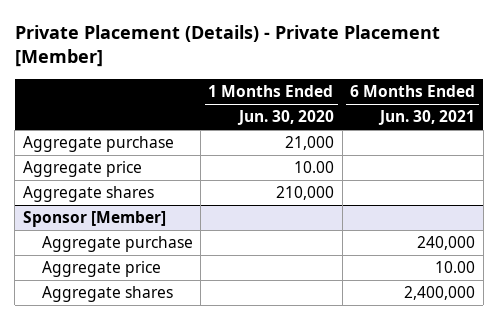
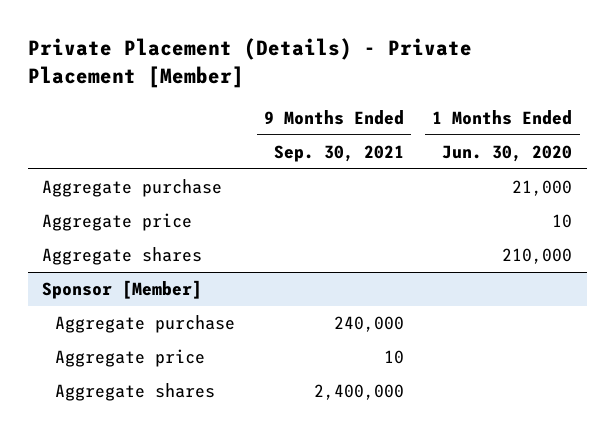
- | 1 Months Ended Jun. 30, 2020 | 6 Months Ended Jun. 30, 2021
+ | 9 Months Ended Sep. 30, 2021 | 1 Months Ended Jun. 30, 2020
- Aggregate price | 10.00 |
+ Aggregate price | | 10

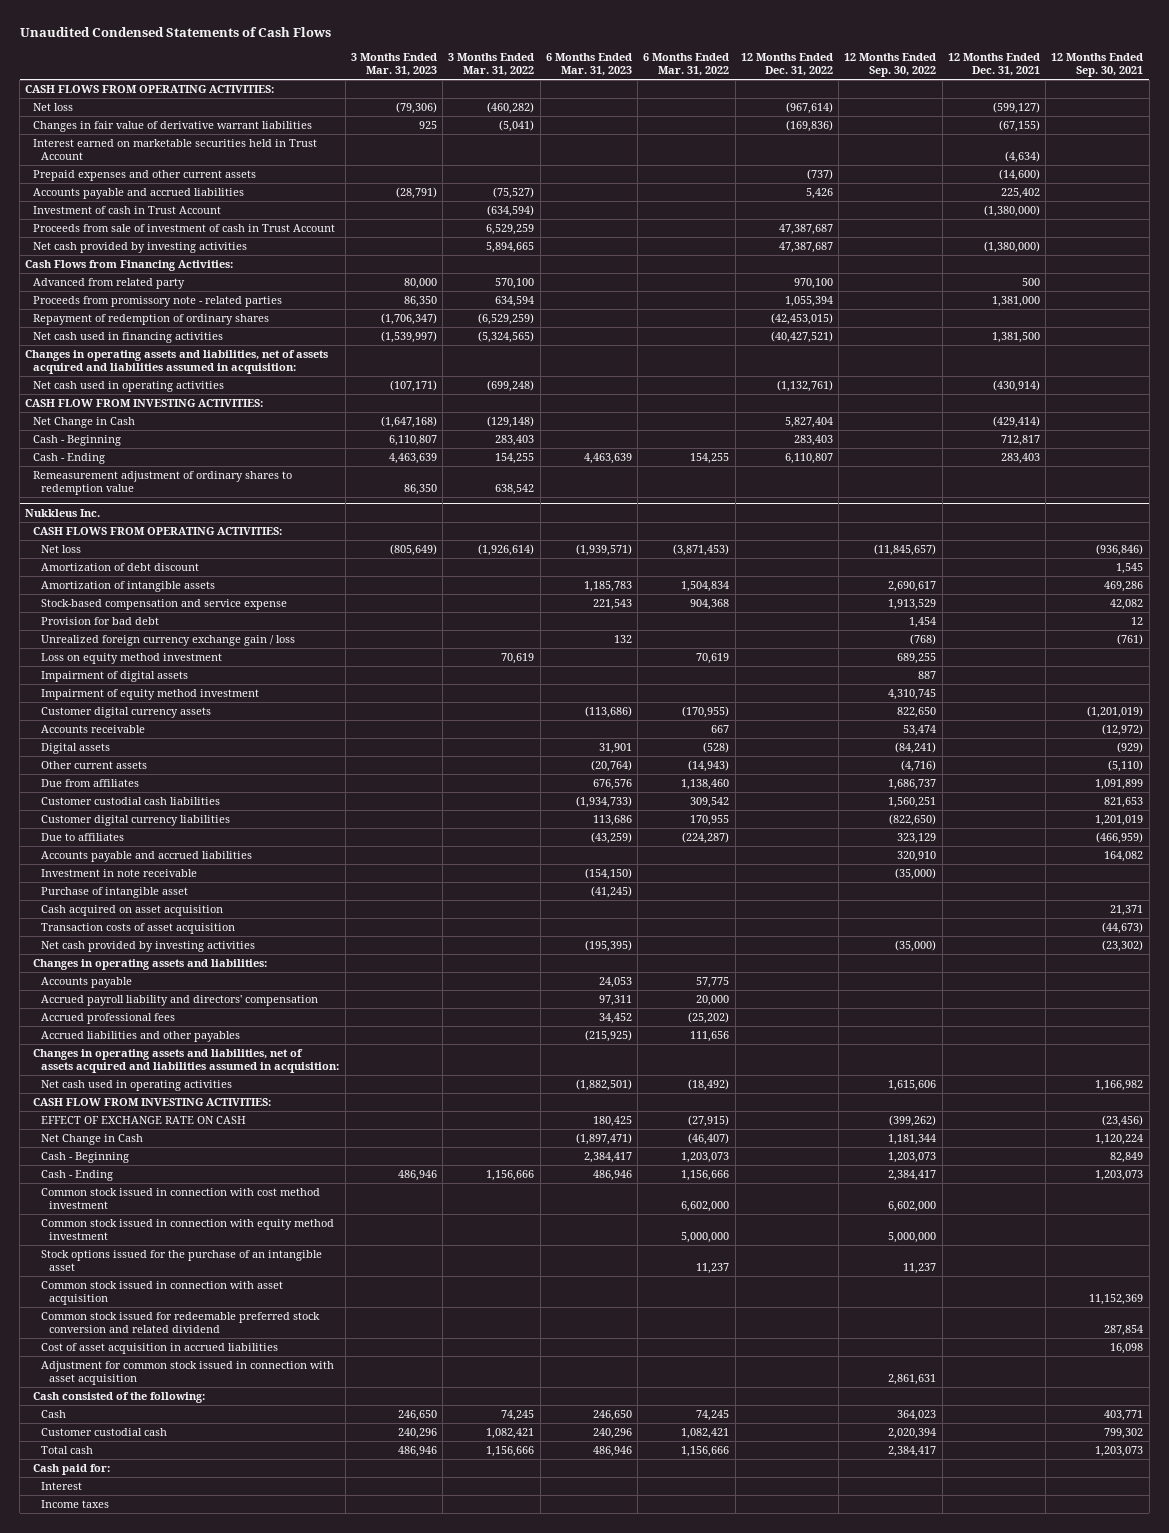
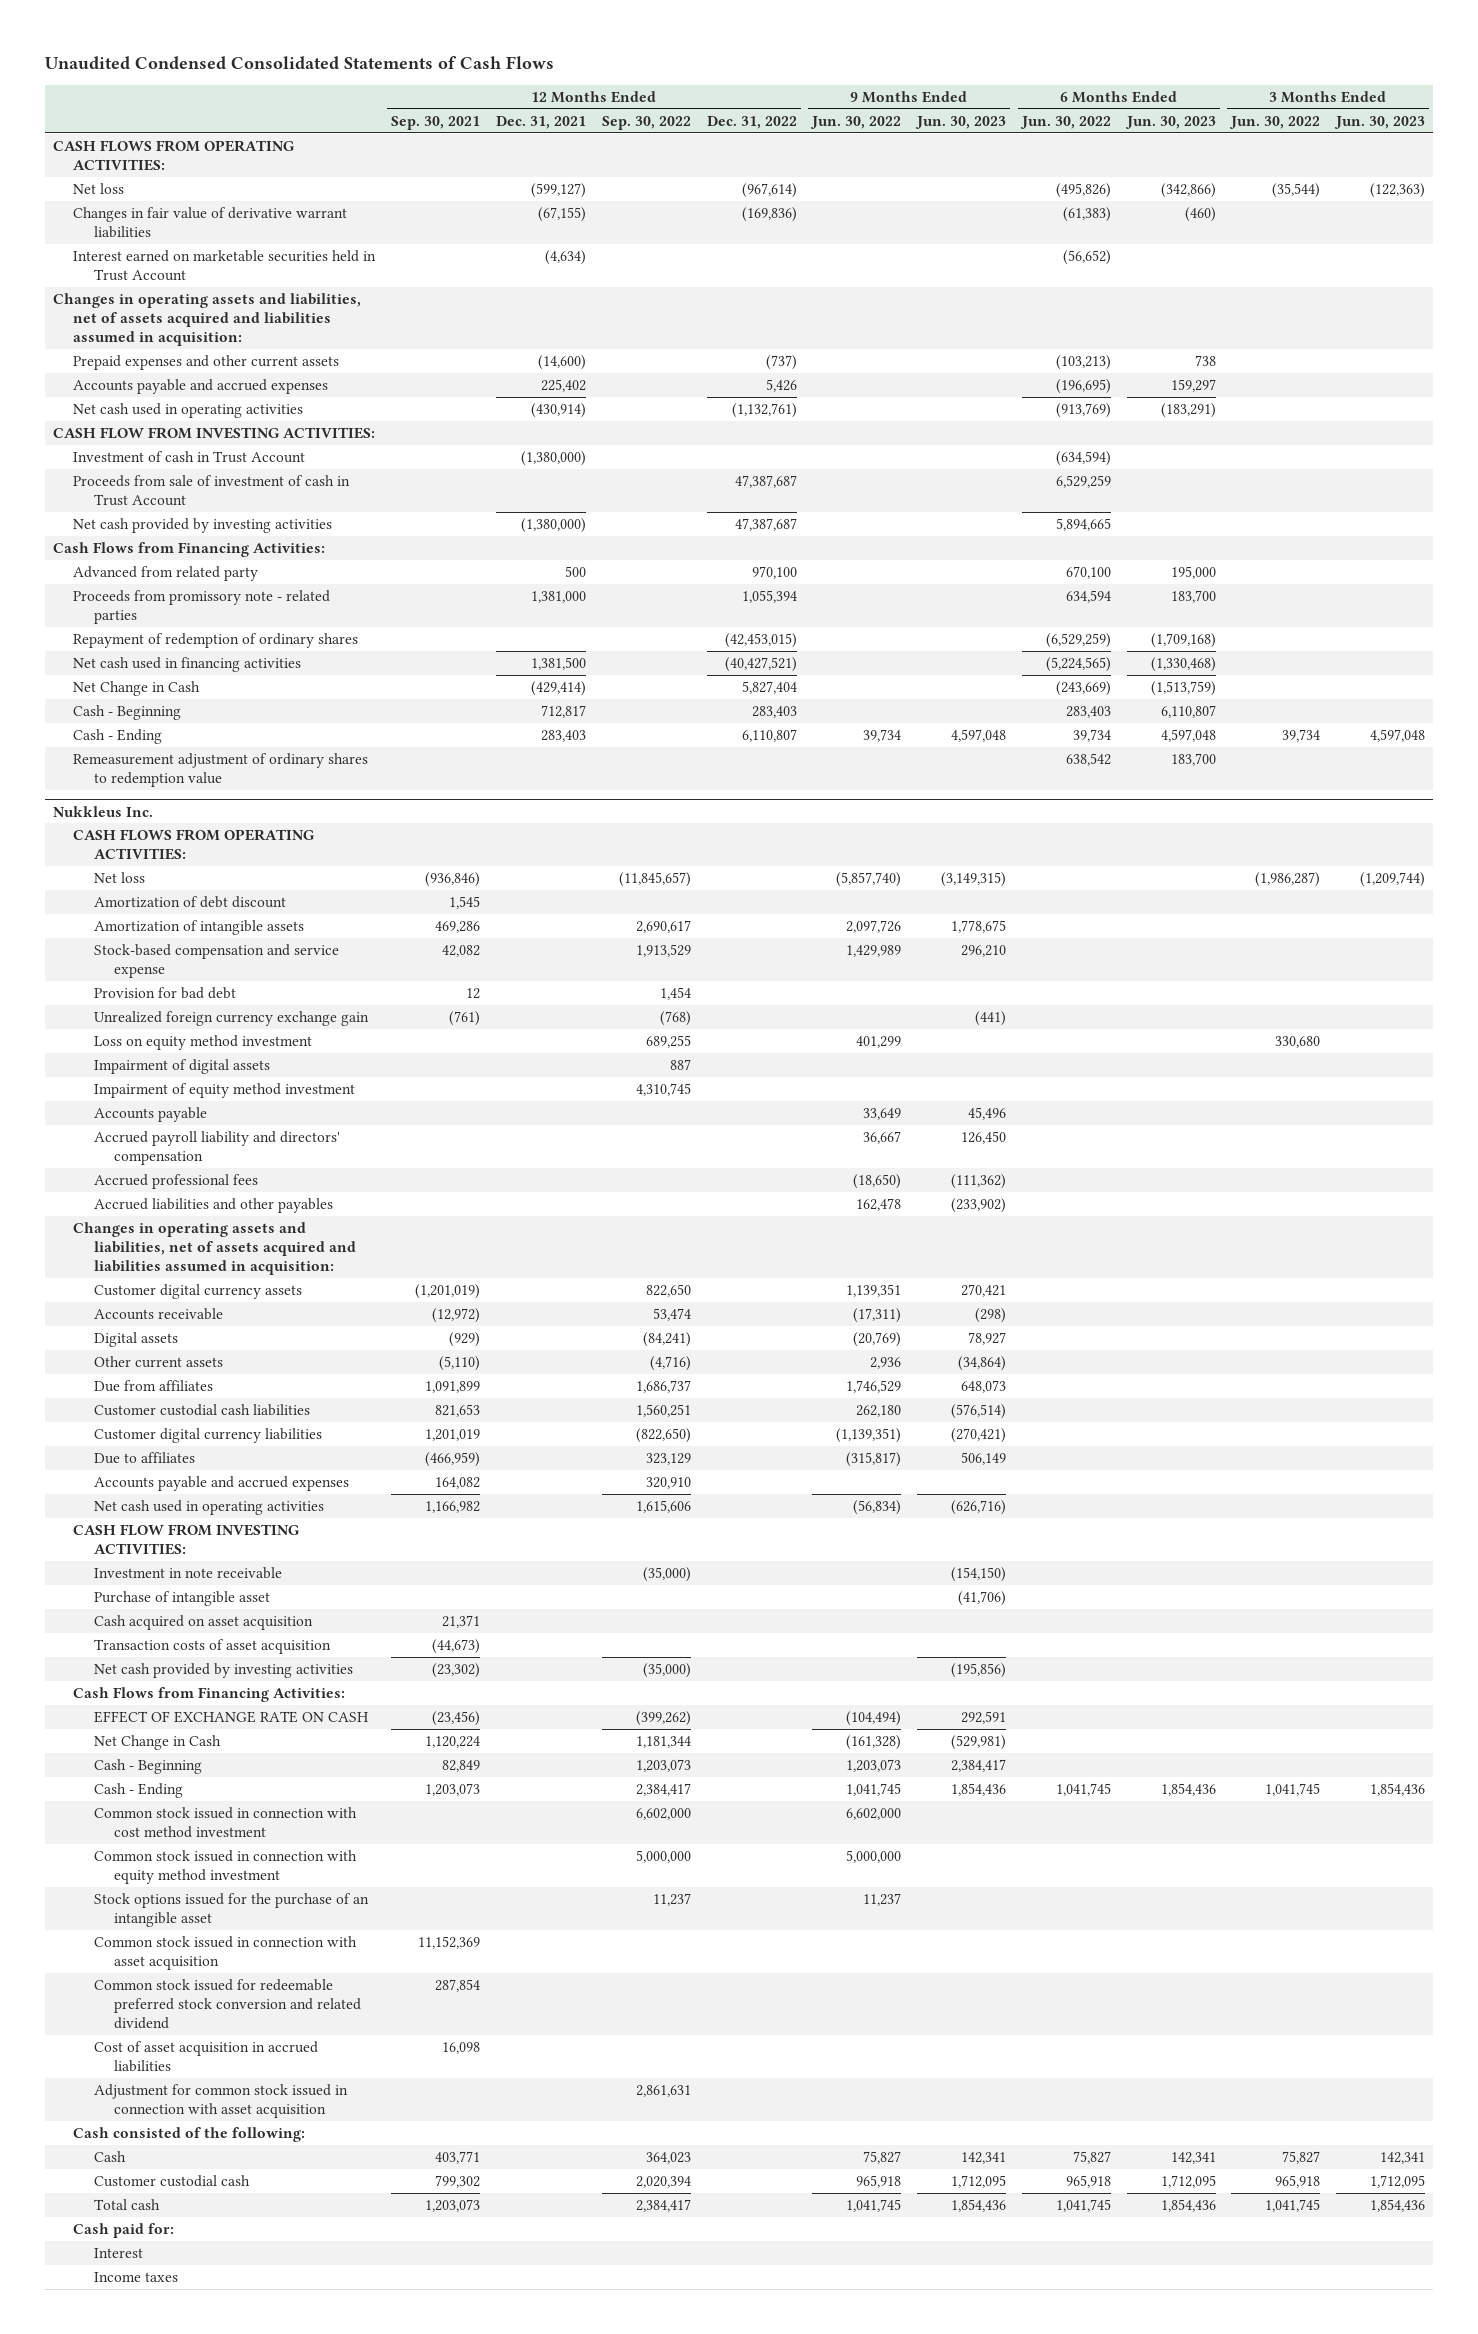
- Unaudited Condensed Statements of Cash Flows
+ Unaudited Condensed Consolidated Statements of Cash Flows
- | 3 Months Ended Mar. 31, 2023 | 3 Months Ended Mar. 31, 2022 | 6 Months Ended Mar. 31, 2023 | 6 Months Ended Mar. 31, 2022 | 12 Months Ended Dec. 31, 2022 | 12 Months Ended Sep. 30, 2022 | 12 Months Ended Dec. 31, 2021 | 12 Months Ended Sep. 30, 2021
+ | 12 Months Ended Sep. 30, 2021 | 12 Months Ended Dec. 31, 2021 | 12 Months Ended Sep. 30, 2022 | 12 Months Ended Dec. 31, 2022 | 9 Months Ended Jun. 30, 2022 | 9 Months Ended Jun. 30, 2023 | 6 Months Ended Jun. 30, 2022 | 6 Months Ended Jun. 30, 2023 | 3 Months Ended Jun. 30, 2022 | 3 Months Ended Jun. 30, 2023
moved up: Changes in operating assets and liabilities, net of assets acquired and liabilities assumed in acquisition:
- Accounts payable and accrued liabilities | (28,791) | (75,527) | | | 5,426 | | 225,402 |
+ Accounts payable and accrued expenses | | 225,402 | | 5,426 | | | (196,695) | 159,297 | |
moved up: Net cash used in operating activities | | (430,914) | | (1,132,761) | | | (913,769) | (183,291) | |
moved up: CASH FLOW FROM INVESTING ACTIVITIES:
@ Nukkleus Inc.
- Unrealized foreign currency exchange gain / loss | | | 132 | | | (768) | | (761)
+ Unrealized foreign currency exchange gain | (761) | | (768) | | | (441) | | | |
moved up: Accounts payable | | | | | 33,649 | 45,496 | | | |
moved up: Accrued payroll liability and directors' compensation | | | | | 36,667 | 126,450 | | | |
moved up: Accrued professional fees | | | | | (18,650) | (111,362) | | | |
moved up: Accrued liabilities and other payables | | | | | 162,478 | (233,902) | | | |
moved up: Changes in operating assets and liabilities, net of assets acquired and liabilities assumed in acquisition:
- Accounts payable and accrued liabilities | | | | | | 320,910 | | 164,082
+ Accounts payable and accrued expenses | 164,082 | | 320,910 | | | | | | |
moved up: Net cash used in operating activities | 1,166,982 | | 1,615,606 | | (56,834) | (626,716) | | | |
moved up: CASH FLOW FROM INVESTING ACTIVITIES:
- Changes in operating assets and liabilities:
+ Cash Flows from Financing Activities:

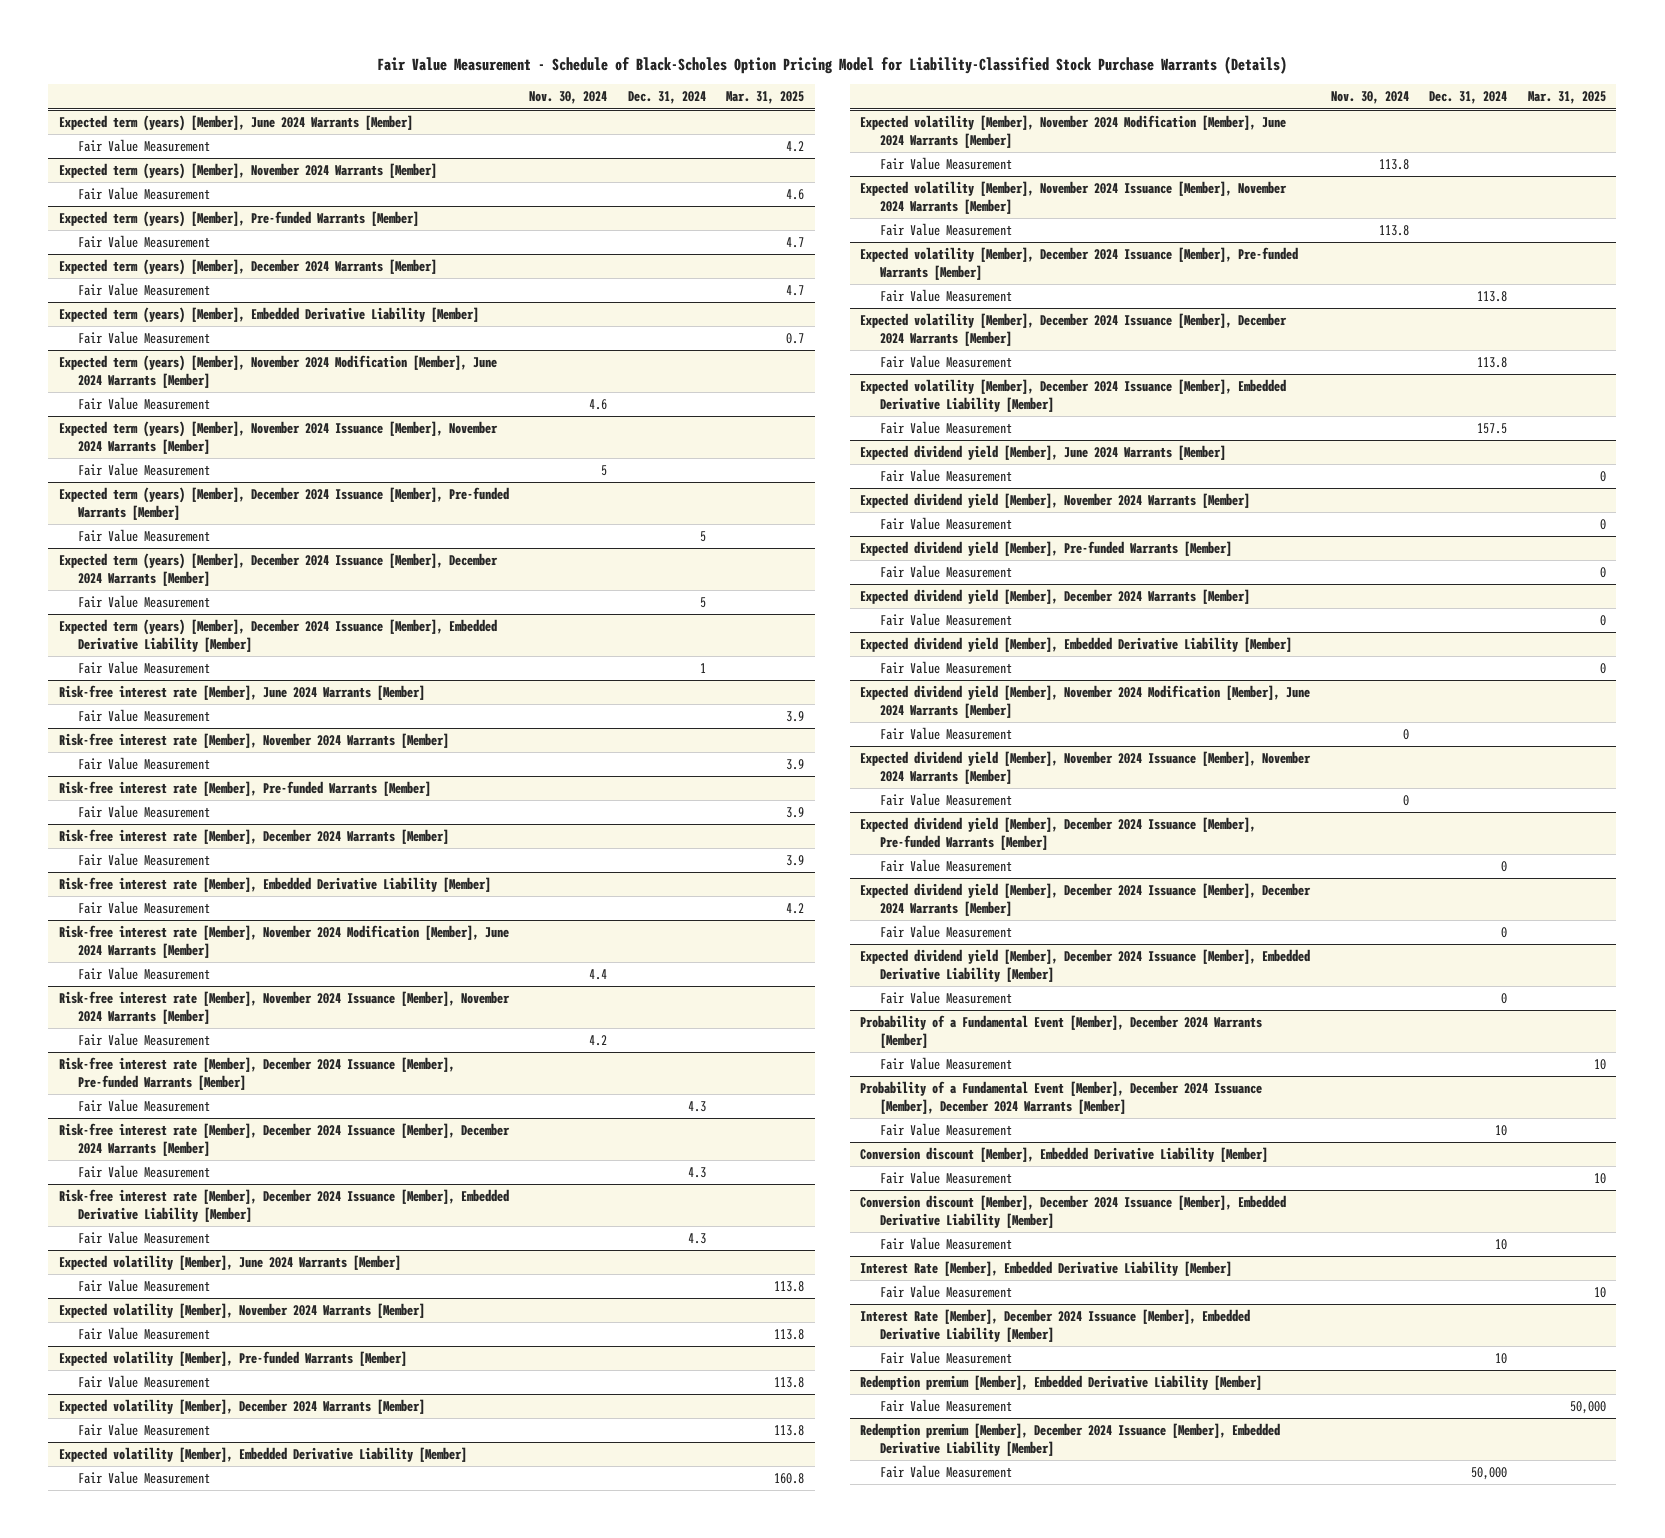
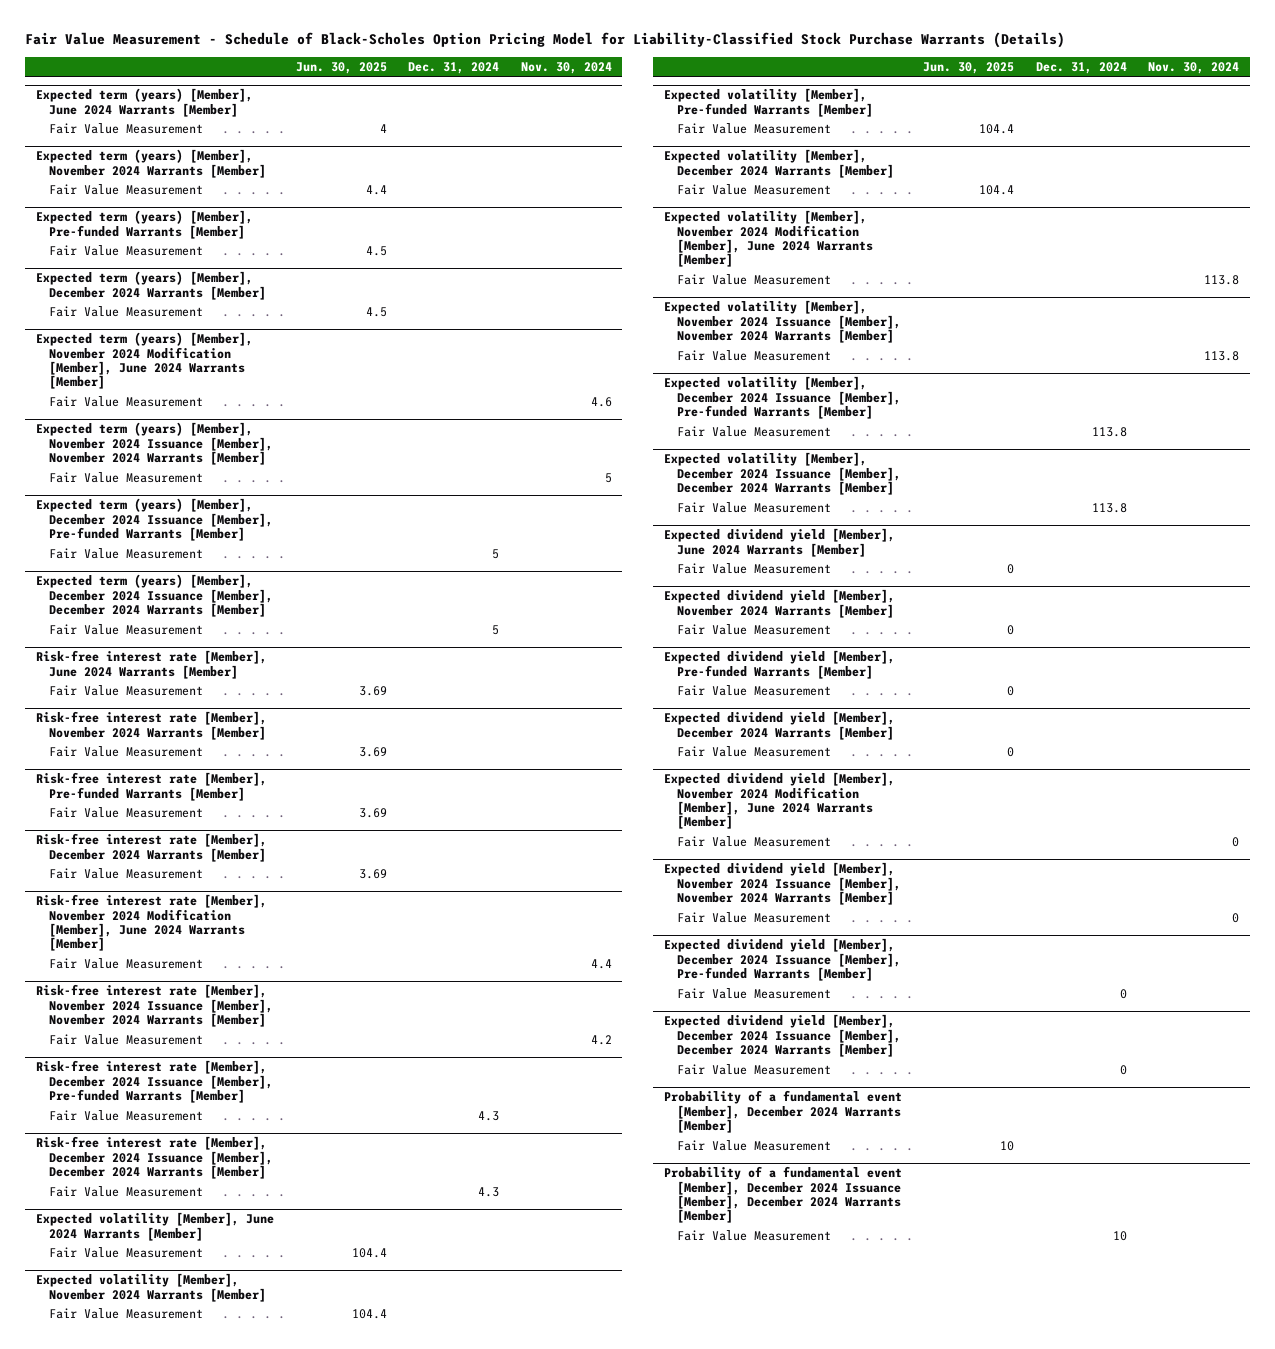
- | Nov. 30, 2024 | Dec. 31, 2024 | Mar. 31, 2025
+ | Jun. 30, 2025 | Dec. 31, 2024 | Nov. 30, 2024
- Expected term (years) [Member], Embedded Derivative Liability [Member]
- Fair Value Measurement | | | 0.7
- Expected term (years) [Member], December 2024 Issuance [Member], Embedded Derivative Liability [Member]
- Fair Value Measurement | | 1 |
- Risk-free interest rate [Member], Embedded Derivative Liability [Member]
- Fair Value Measurement | | | 4.2
- Risk-free interest rate [Member], December 2024 Issuance [Member], Embedded Derivative Liability [Member]
- Fair Value Measurement | | 4.3 |
- Expected volatility [Member], Embedded Derivative Liability [Member]
- Fair Value Measurement | | | 160.8
- Expected volatility [Member], December 2024 Issuance [Member], Embedded Derivative Liability [Member]
- Fair Value Measurement | | 157.5 |
- Expected dividend yield [Member], Embedded Derivative Liability [Member]
- Fair Value Measurement | | | 0
- Expected dividend yield [Member], December 2024 Issuance [Member], Embedded Derivative Liability [Member]
- Fair Value Measurement | | 0 |
- Probability of a Fundamental Event [Member], December 2024 Warrants [Member]
+ Probability of a fundamental event [Member], December 2024 Warrants [Member]
- Probability of a Fundamental Event [Member], December 2024 Issuance [Member], December 2024 Warrants [Member]
+ Probability of a fundamental event [Member], December 2024 Issuance [Member], December 2024 Warrants [Member]
- Conversion discount [Member], Embedded Derivative Liability [Member]
- Fair Value Measurement | | | 10
- Conversion discount [Member], December 2024 Issuance [Member], Embedded Derivative Liability [Member]
- Fair Value Measurement | | 10 |
- Interest Rate [Member], Embedded Derivative Liability [Member]
- Fair Value Measurement | | | 10
- Interest Rate [Member], December 2024 Issuance [Member], Embedded Derivative Liability [Member]
- Fair Value Measurement | | 10 |
- Redemption premium [Member], Embedded Derivative Liability [Member]
- Fair Value Measurement | | | 50,000
- Redemption premium [Member], December 2024 Issuance [Member], Embedded Derivative Liability [Member]
- Fair Value Measurement | | 50,000 |

